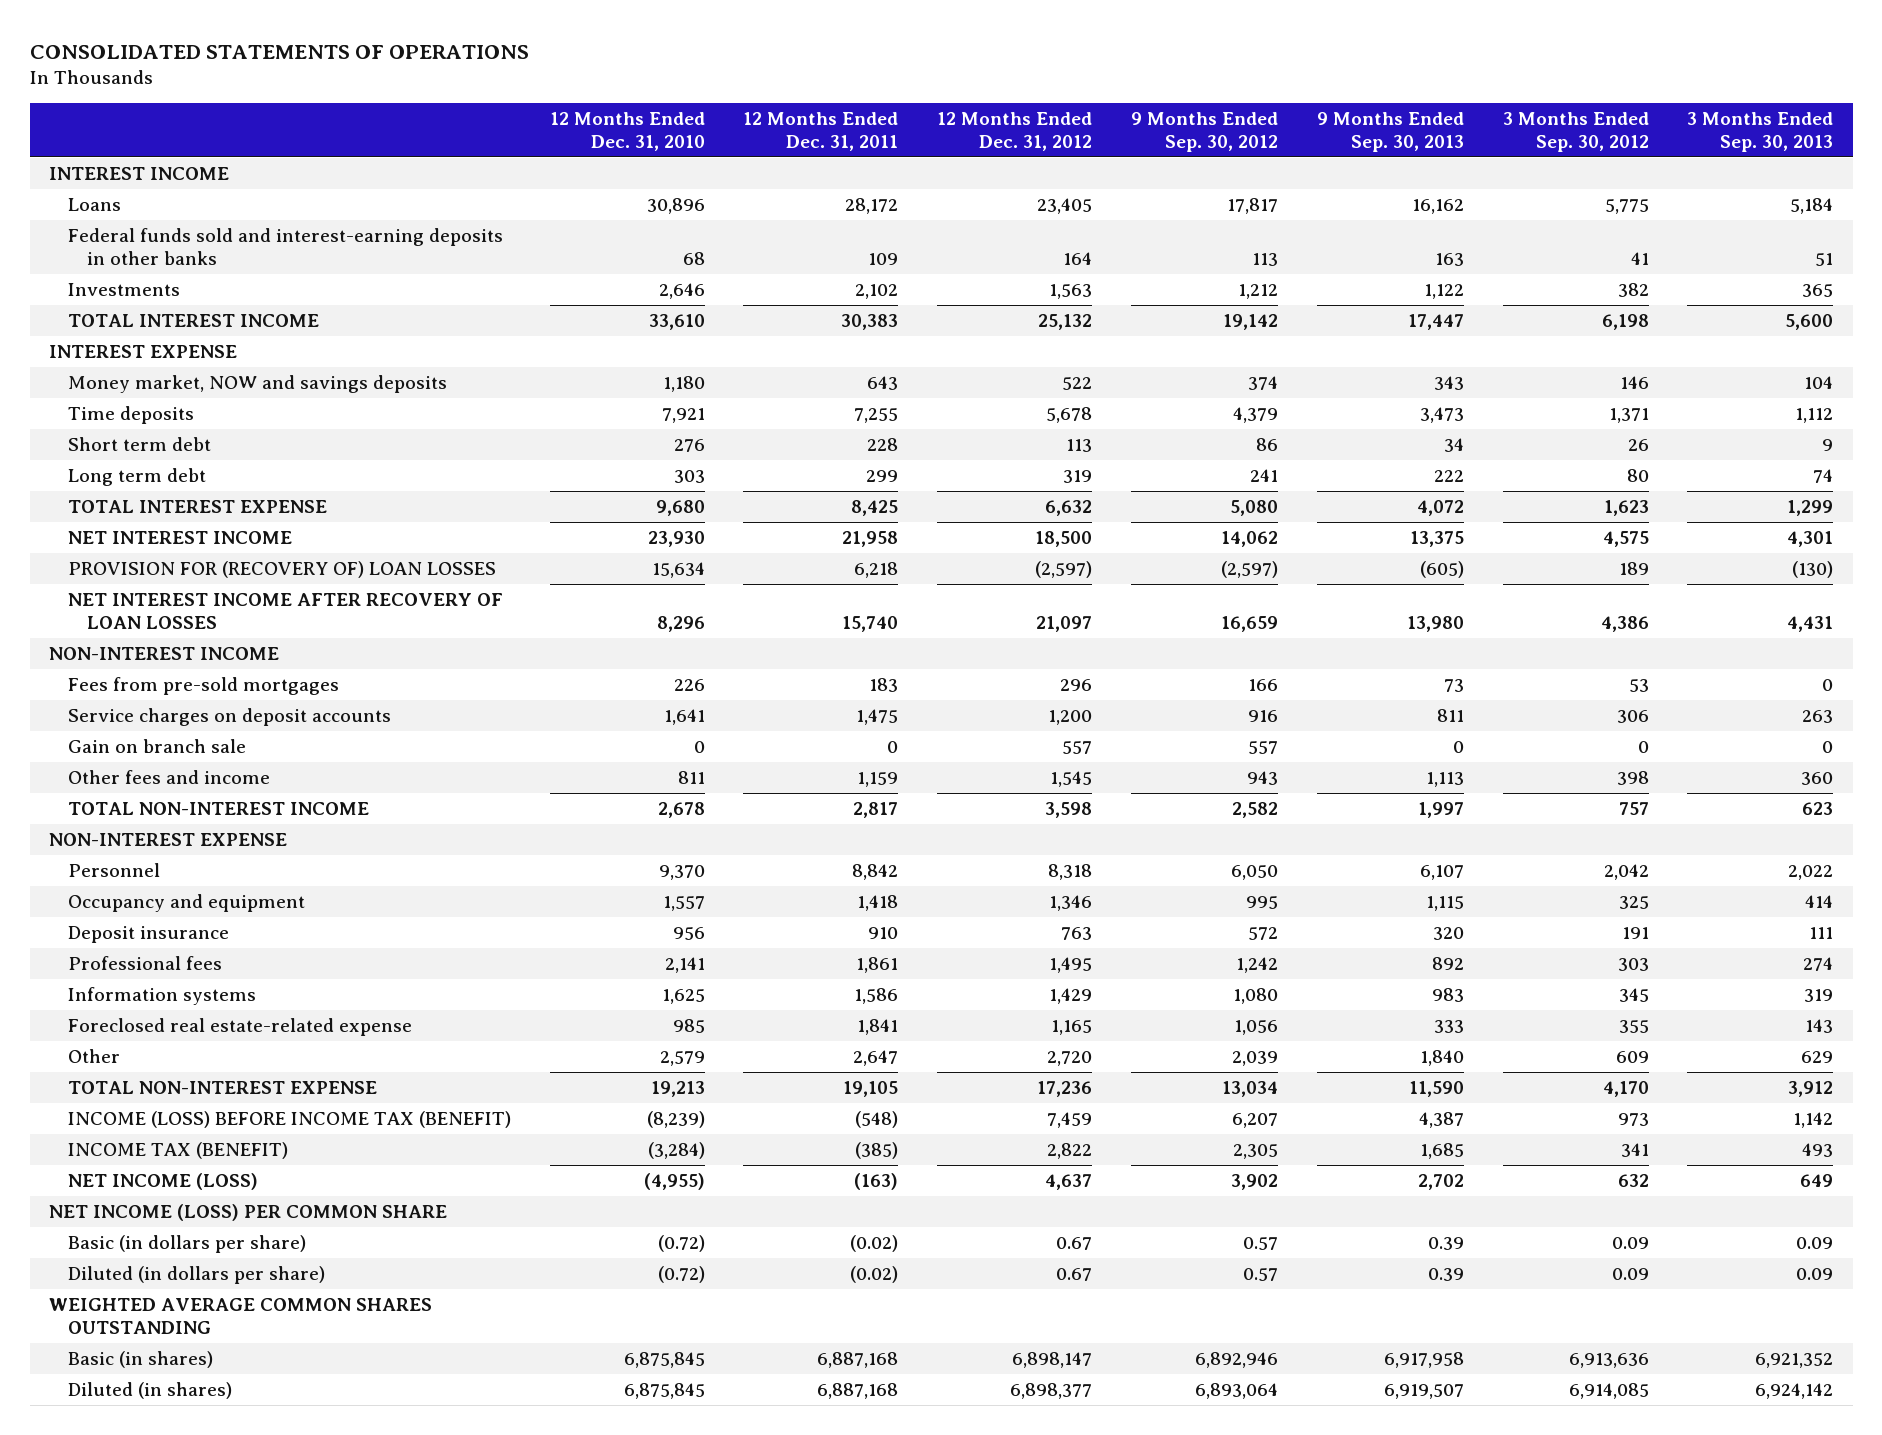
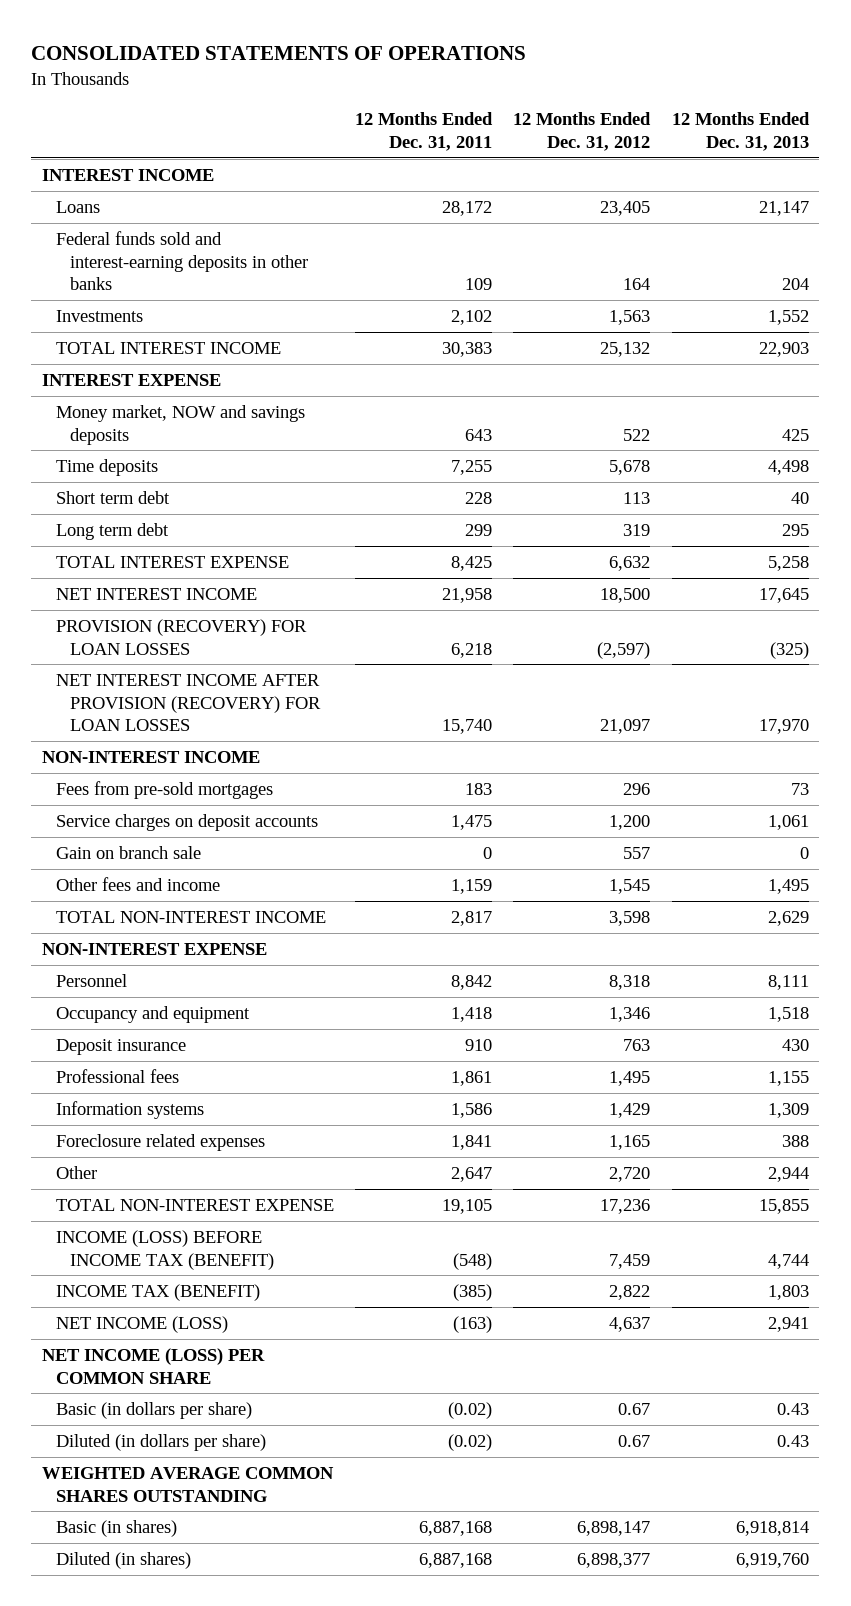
- | 12 Months Ended Dec. 31, 2010 | 12 Months Ended Dec. 31, 2011 | 12 Months Ended Dec. 31, 2012 | 9 Months Ended Sep. 30, 2012 | 9 Months Ended Sep. 30, 2013 | 3 Months Ended Sep. 30, 2012 | 3 Months Ended Sep. 30, 2013
+ | 12 Months Ended Dec. 31, 2011 | 12 Months Ended Dec. 31, 2012 | 12 Months Ended Dec. 31, 2013
- PROVISION FOR (RECOVERY OF) LOAN LOSSES | 15,634 | 6,218 | (2,597) | (2,597) | (605) | 189 | (130)
- NET INTEREST INCOME AFTER RECOVERY OF LOAN LOSSES | 8,296 | 15,740 | 21,097 | 16,659 | 13,980 | 4,386 | 4,431
+ PROVISION (RECOVERY) FOR LOAN LOSSES | 6,218 | (2,597) | (325)
+ NET INTEREST INCOME AFTER PROVISION (RECOVERY) FOR LOAN LOSSES | 15,740 | 21,097 | 17,970
- Foreclosed real estate-related expense | 985 | 1,841 | 1,165 | 1,056 | 333 | 355 | 143
+ Foreclosure related expenses | 1,841 | 1,165 | 388

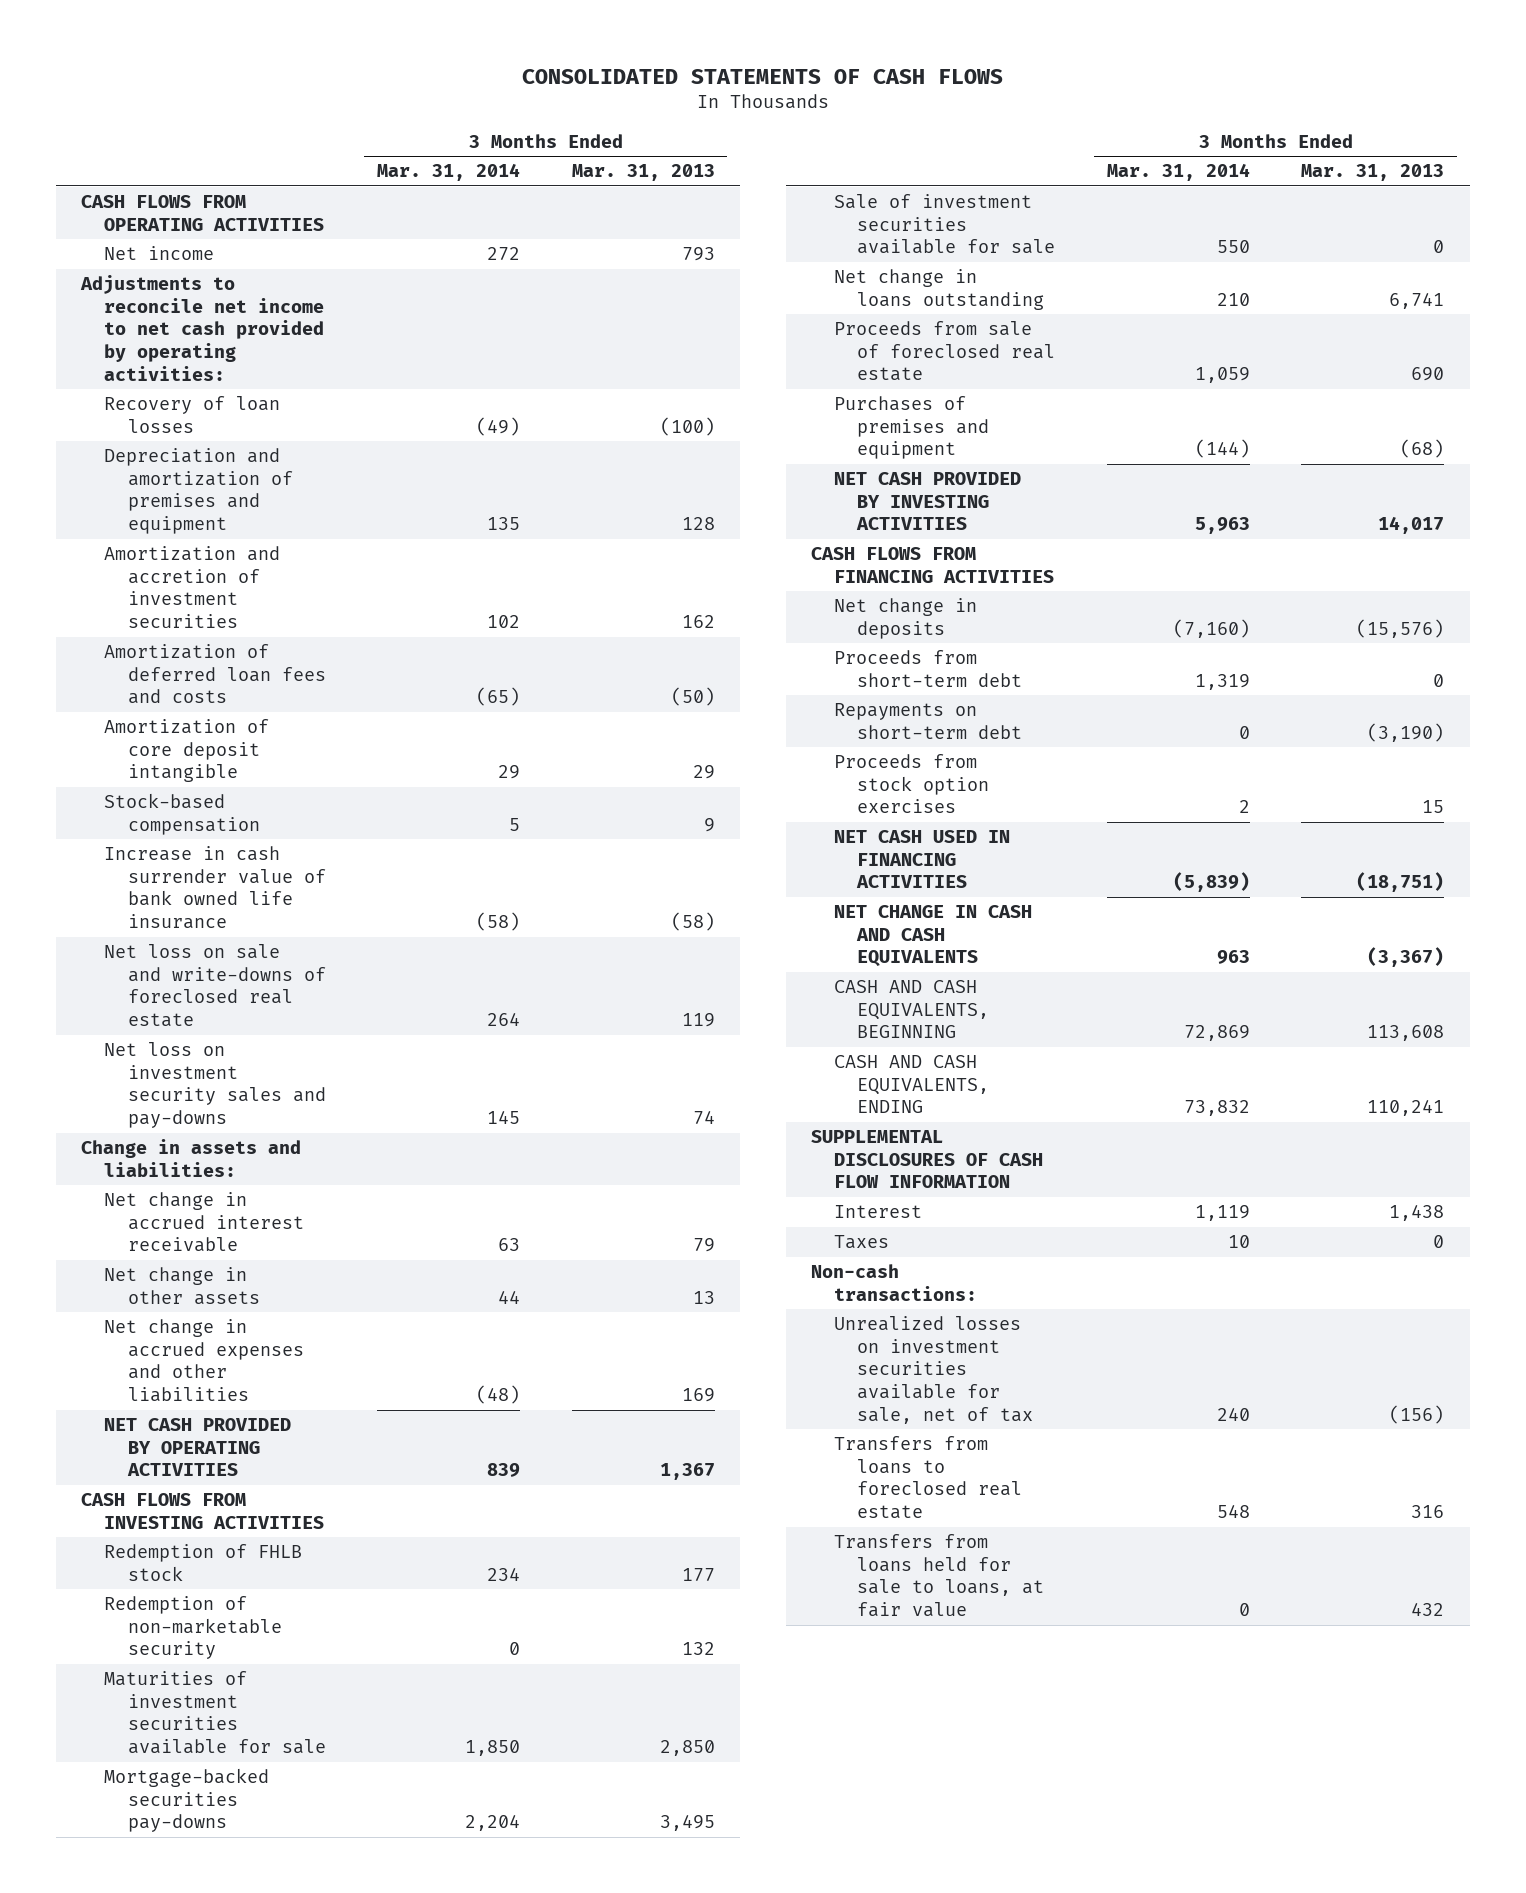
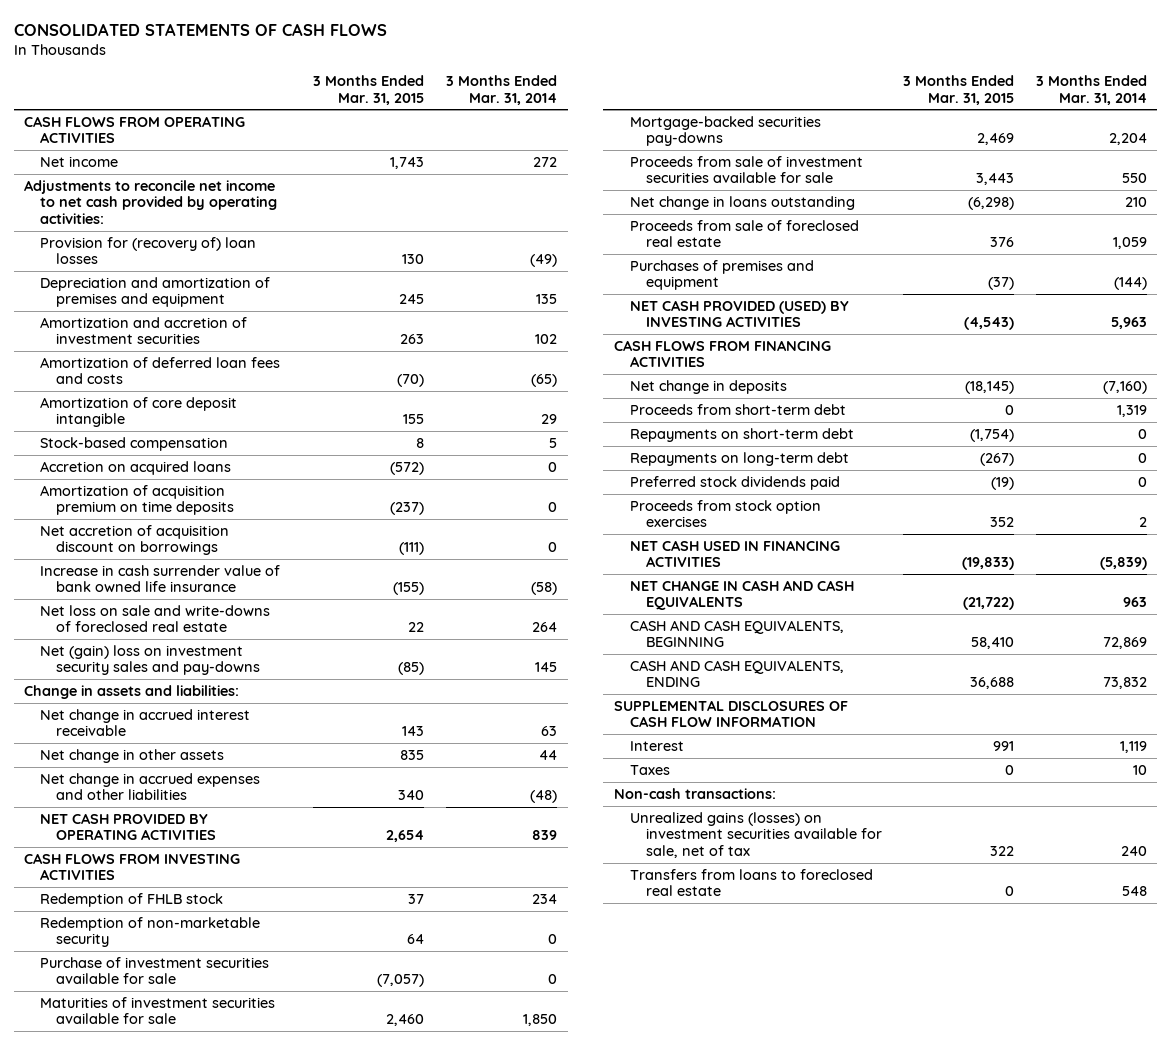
- | 3 Months Ended Mar. 31, 2014 | 3 Months Ended Mar. 31, 2013
+ | 3 Months Ended Mar. 31, 2015 | 3 Months Ended Mar. 31, 2014
- Recovery of loan losses | (49) | (100)
+ Provision for (recovery of) loan losses | 130 | (49)
+ Accretion on acquired loans | (572) | 0
+ Amortization of acquisition premium on time deposits | (237) | 0
+ Net accretion of acquisition discount on borrowings | (111) | 0
- Net loss on investment security sales and pay-downs | 145 | 74
+ Net (gain) loss on investment security sales and pay-downs | (85) | 145
+ Purchase of investment securities available for sale | (7,057) | 0
- Sale of investment securities available for sale | 550 | 0
+ Proceeds from sale of investment securities available for sale | 3,443 | 550
- NET CASH PROVIDED BY INVESTING ACTIVITIES | 5,963 | 14,017
+ NET CASH PROVIDED (USED) BY INVESTING ACTIVITIES | (4,543) | 5,963
+ Repayments on long-term debt | (267) | 0
+ Preferred stock dividends paid | (19) | 0
- Unrealized losses on investment securities available for sale, net of tax | 240 | (156)
+ Unrealized gains (losses) on investment securities available for sale, net of tax | 322 | 240
- Transfers from loans held for sale to loans, at fair value | 0 | 432

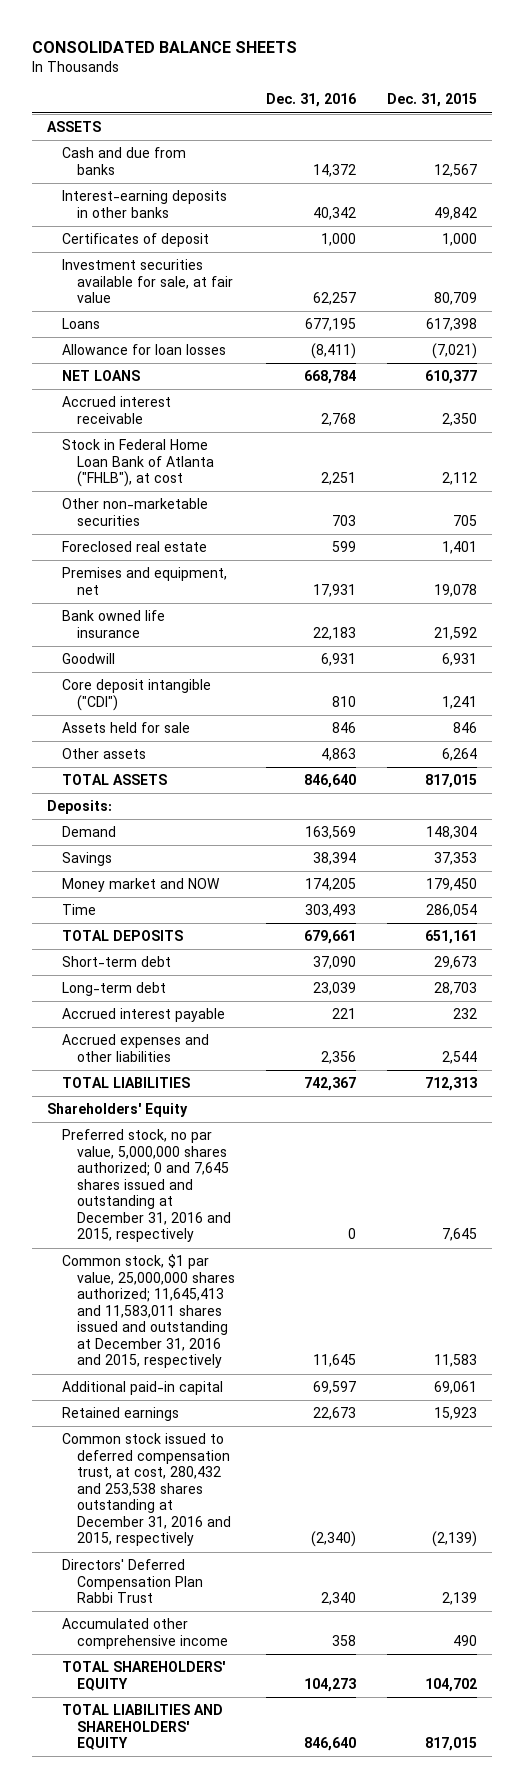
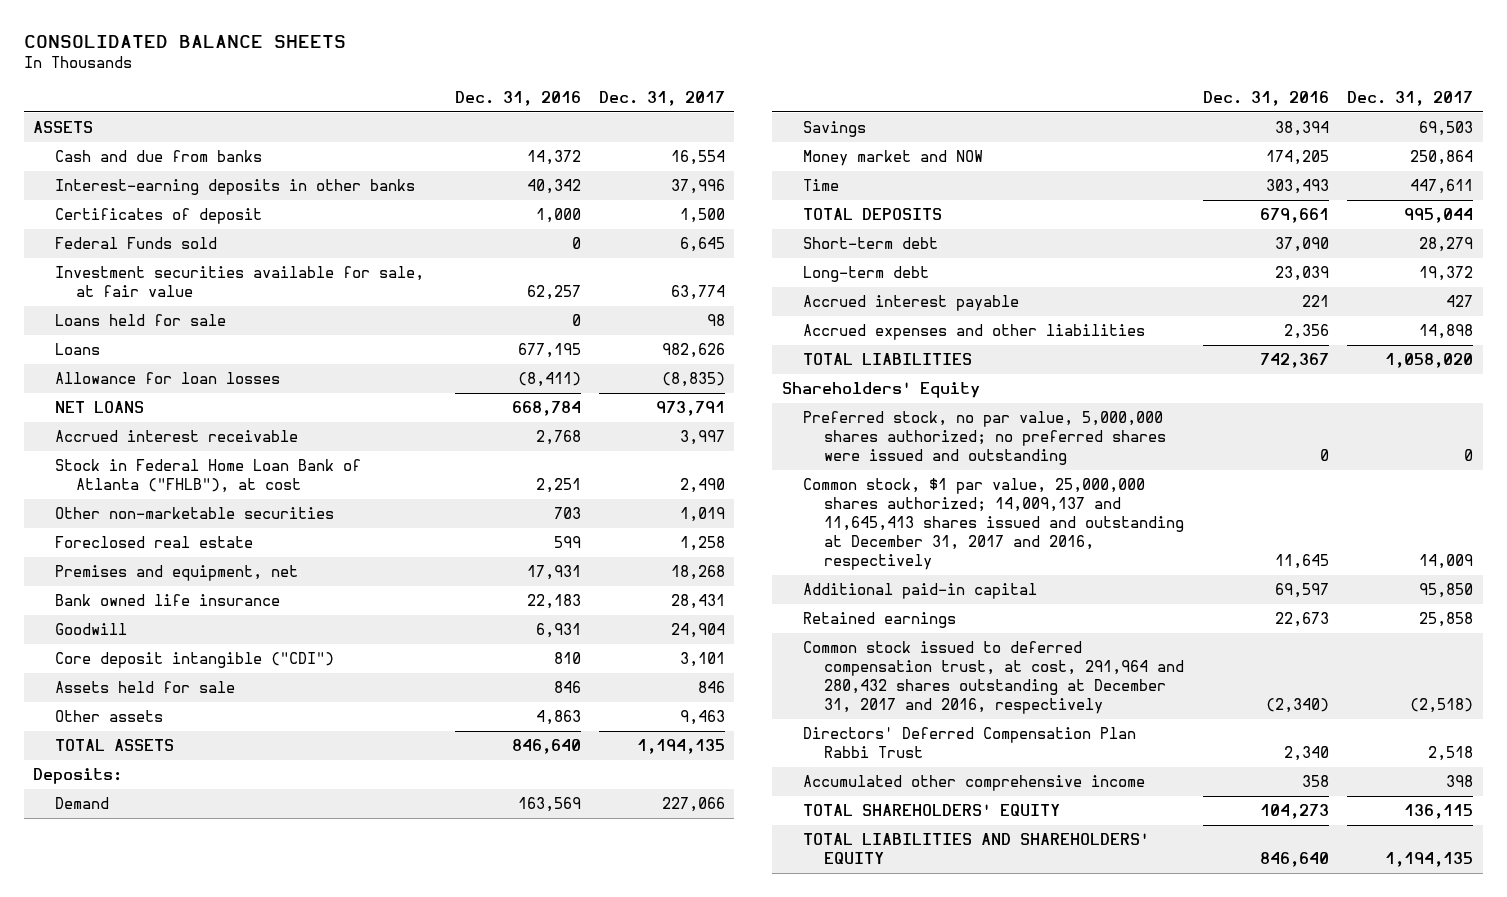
- | Dec. 31, 2016 | Dec. 31, 2015
+ | Dec. 31, 2016 | Dec. 31, 2017
+ Federal Funds sold | 0 | 6,645
+ Loans held for sale | 0 | 98
- Preferred stock, no par value, 5,000,000 shares authorized; 0 and 7,645 shares issued and outstanding at December 31, 2016 and 2015, respectively | 0 | 7,645
- Common stock, $1 par value, 25,000,000 shares authorized; 11,645,413 and 11,583,011 shares issued and outstanding at December 31, 2016 and 2015, respectively | 11,645 | 11,583
+ Preferred stock, no par value, 5,000,000 shares authorized; no preferred shares were issued and outstanding | 0 | 0
+ Common stock, $1 par value, 25,000,000 shares authorized; 14,009,137 and 11,645,413 shares issued and outstanding at December 31, 2017 and 2016, respectively | 11,645 | 14,009
- Common stock issued to deferred compensation trust, at cost, 280,432 and 253,538 shares outstanding at December 31, 2016 and 2015, respectively | (2,340) | (2,139)
+ Common stock issued to deferred compensation trust, at cost, 291,964 and 280,432 shares outstanding at December 31, 2017 and 2016, respectively | (2,340) | (2,518)

